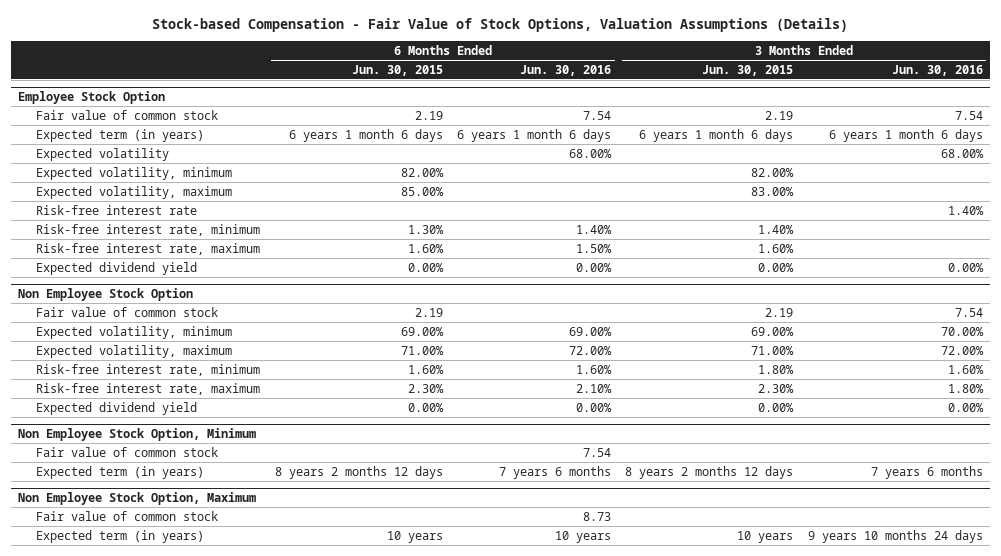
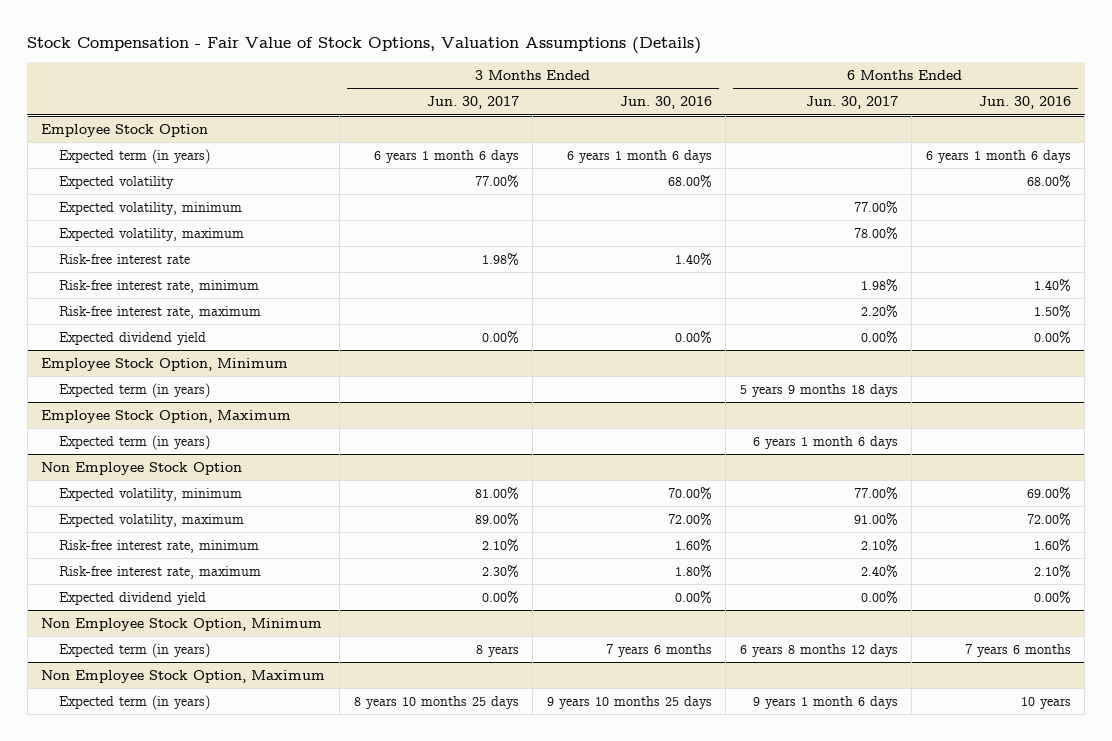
- Stock-based Compensation - Fair Value of Stock Options, Valuation Assumptions (Details)
+ Stock Compensation - Fair Value of Stock Options, Valuation Assumptions (Details)
- | 6 Months Ended Jun. 30, 2015 | 6 Months Ended Jun. 30, 2016 | 3 Months Ended Jun. 30, 2015 | 3 Months Ended Jun. 30, 2016
+ | 3 Months Ended Jun. 30, 2017 | 3 Months Ended Jun. 30, 2016 | 6 Months Ended Jun. 30, 2017 | 6 Months Ended Jun. 30, 2016
@ Employee Stock Option
- Fair value of common stock | 2.19 | 7.54 | 2.19 | 7.54
+ Employee Stock Option, Minimum
+ Expected term (in years) | | | 5 years 9 months 18 days |
+ Employee Stock Option, Maximum
+ Expected term (in years) | | | 6 years 1 month 6 days |
@ Non Employee Stock Option
- Fair value of common stock | 2.19 | | 2.19 | 7.54
@ Non Employee Stock Option, Minimum
- Fair value of common stock | | 7.54 | |
@ Non Employee Stock Option, Maximum
- Fair value of common stock | | 8.73 | |
- Expected term (in years) | 10 years | 10 years | 10 years | 9 years 10 months 24 days
+ Expected term (in years) | 8 years 10 months 25 days | 9 years 10 months 25 days | 9 years 1 month 6 days | 10 years

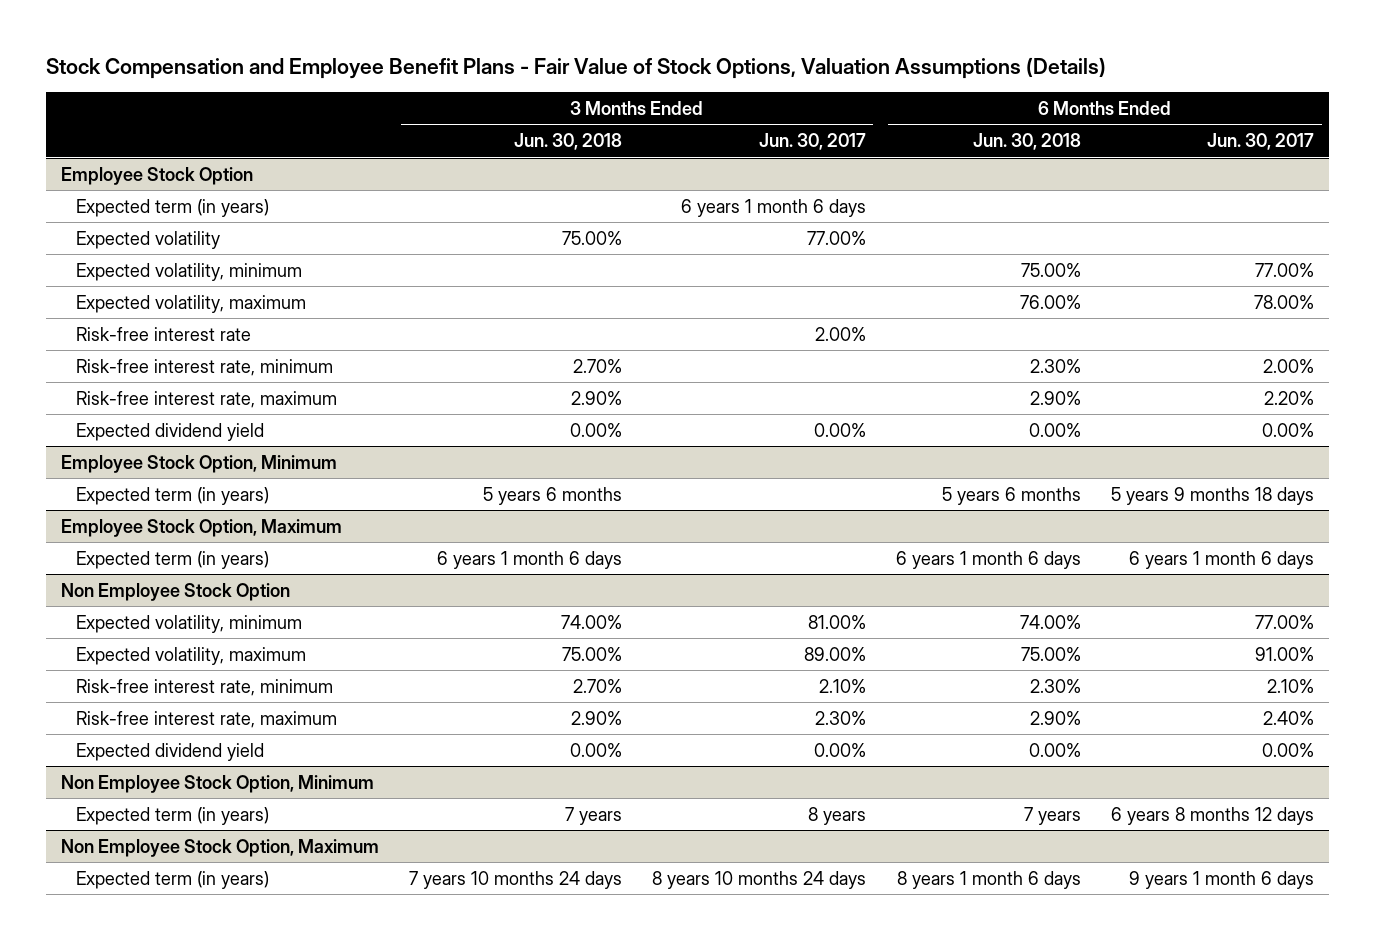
- Stock Compensation - Fair Value of Stock Options, Valuation Assumptions (Details)
+ Stock Compensation and Employee Benefit Plans - Fair Value of Stock Options, Valuation Assumptions (Details)
- | 3 Months Ended Jun. 30, 2017 | 3 Months Ended Jun. 30, 2016 | 6 Months Ended Jun. 30, 2017 | 6 Months Ended Jun. 30, 2016
+ | 3 Months Ended Jun. 30, 2018 | 3 Months Ended Jun. 30, 2017 | 6 Months Ended Jun. 30, 2018 | 6 Months Ended Jun. 30, 2017
@ Employee Stock Option
- Risk-free interest rate | 1.98% | 1.40% | |
- Risk-free interest rate, minimum | | | 1.98% | 1.40%
+ Risk-free interest rate | | 2.00% | |
+ Risk-free interest rate, minimum | 2.70% | | 2.30% | 2.00%
@ Non Employee Stock Option, Maximum
- Expected term (in years) | 8 years 10 months 25 days | 9 years 10 months 25 days | 9 years 1 month 6 days | 10 years
+ Expected term (in years) | 7 years 10 months 24 days | 8 years 10 months 24 days | 8 years 1 month 6 days | 9 years 1 month 6 days

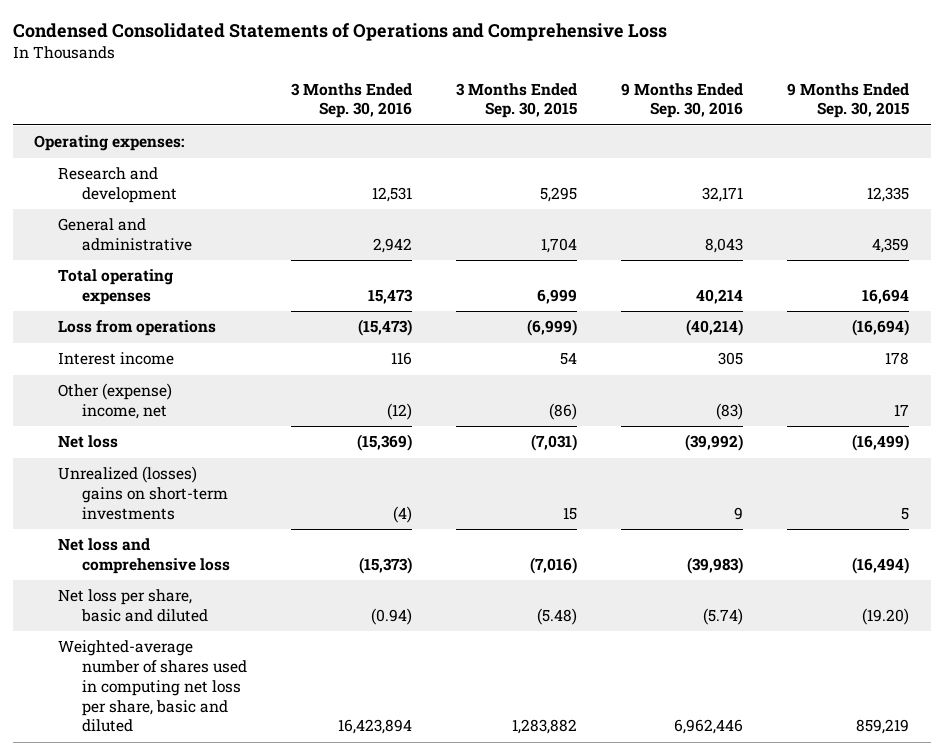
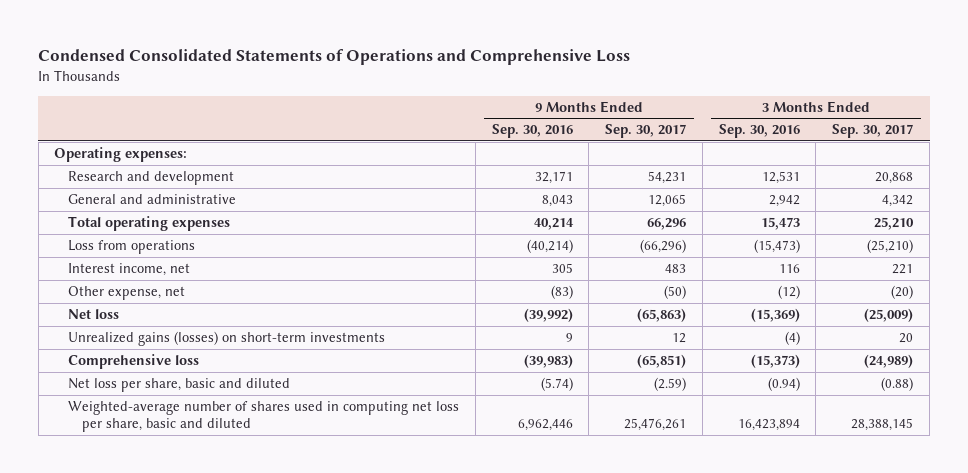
- | 3 Months Ended Sep. 30, 2016 | 3 Months Ended Sep. 30, 2015 | 9 Months Ended Sep. 30, 2016 | 9 Months Ended Sep. 30, 2015
+ | 9 Months Ended Sep. 30, 2016 | 9 Months Ended Sep. 30, 2017 | 3 Months Ended Sep. 30, 2016 | 3 Months Ended Sep. 30, 2017
- Interest income | 116 | 54 | 305 | 178
- Other (expense) income, net | (12) | (86) | (83) | 17
+ Interest income, net | 305 | 483 | 116 | 221
+ Other expense, net | (83) | (50) | (12) | (20)
- Unrealized (losses) gains on short-term investments | (4) | 15 | 9 | 5
- Net loss and comprehensive loss | (15,373) | (7,016) | (39,983) | (16,494)
+ Unrealized gains (losses) on short-term investments | 9 | 12 | (4) | 20
+ Comprehensive loss | (39,983) | (65,851) | (15,373) | (24,989)

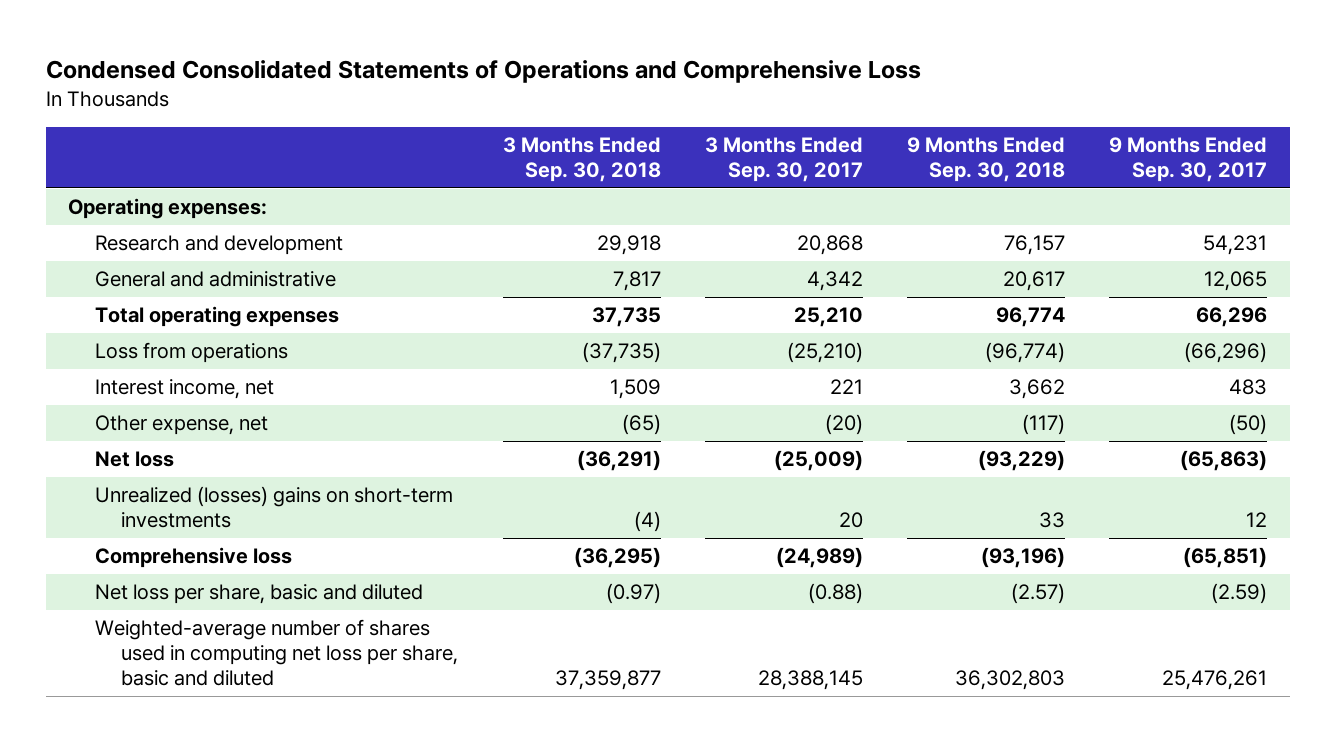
- | 9 Months Ended Sep. 30, 2016 | 9 Months Ended Sep. 30, 2017 | 3 Months Ended Sep. 30, 2016 | 3 Months Ended Sep. 30, 2017
+ | 3 Months Ended Sep. 30, 2018 | 3 Months Ended Sep. 30, 2017 | 9 Months Ended Sep. 30, 2018 | 9 Months Ended Sep. 30, 2017
- Unrealized gains (losses) on short-term investments | 9 | 12 | (4) | 20
+ Unrealized (losses) gains on short-term investments | (4) | 20 | 33 | 12

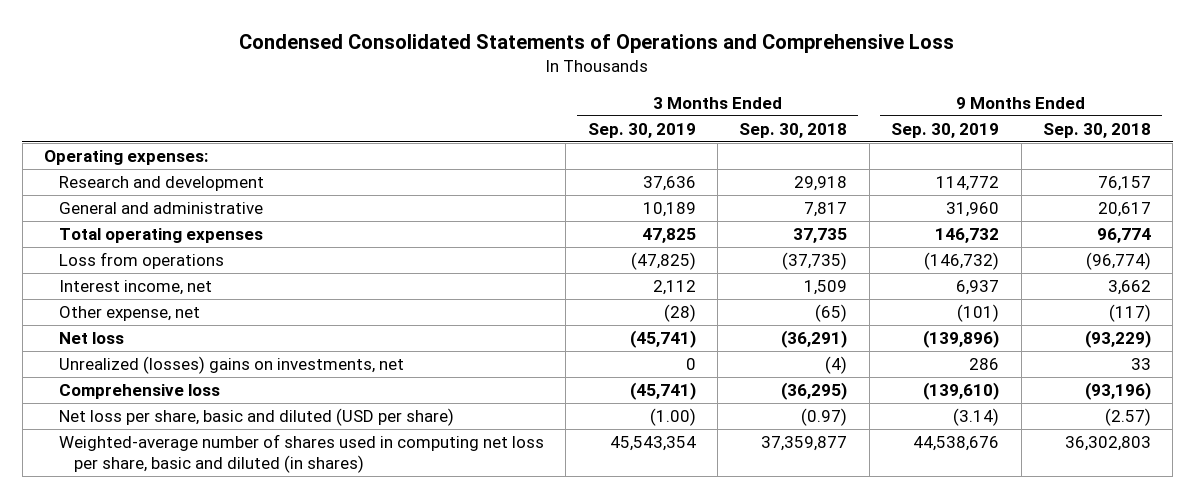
- | 3 Months Ended Sep. 30, 2018 | 3 Months Ended Sep. 30, 2017 | 9 Months Ended Sep. 30, 2018 | 9 Months Ended Sep. 30, 2017
+ | 3 Months Ended Sep. 30, 2019 | 3 Months Ended Sep. 30, 2018 | 9 Months Ended Sep. 30, 2019 | 9 Months Ended Sep. 30, 2018
- Unrealized (losses) gains on short-term investments | (4) | 20 | 33 | 12
+ Unrealized (losses) gains on investments, net | 0 | (4) | 286 | 33
- Net loss per share, basic and diluted | (0.97) | (0.88) | (2.57) | (2.59)
- Weighted-average number of shares used in computing net loss per share, basic and diluted | 37,359,877 | 28,388,145 | 36,302,803 | 25,476,261
+ Net loss per share, basic and diluted (USD per share) | (1.00) | (0.97) | (3.14) | (2.57)
+ Weighted-average number of shares used in computing net loss per share, basic and diluted (in shares) | 45,543,354 | 37,359,877 | 44,538,676 | 36,302,803

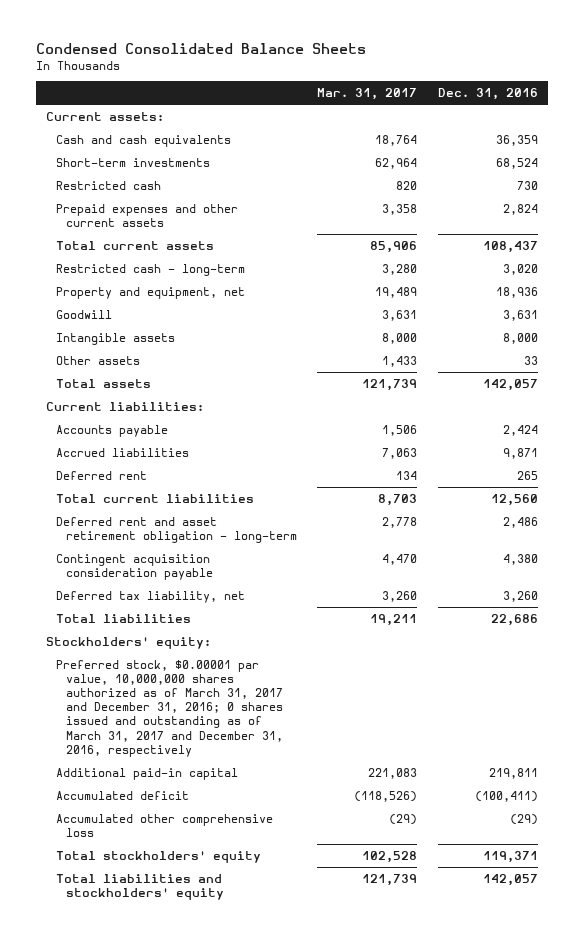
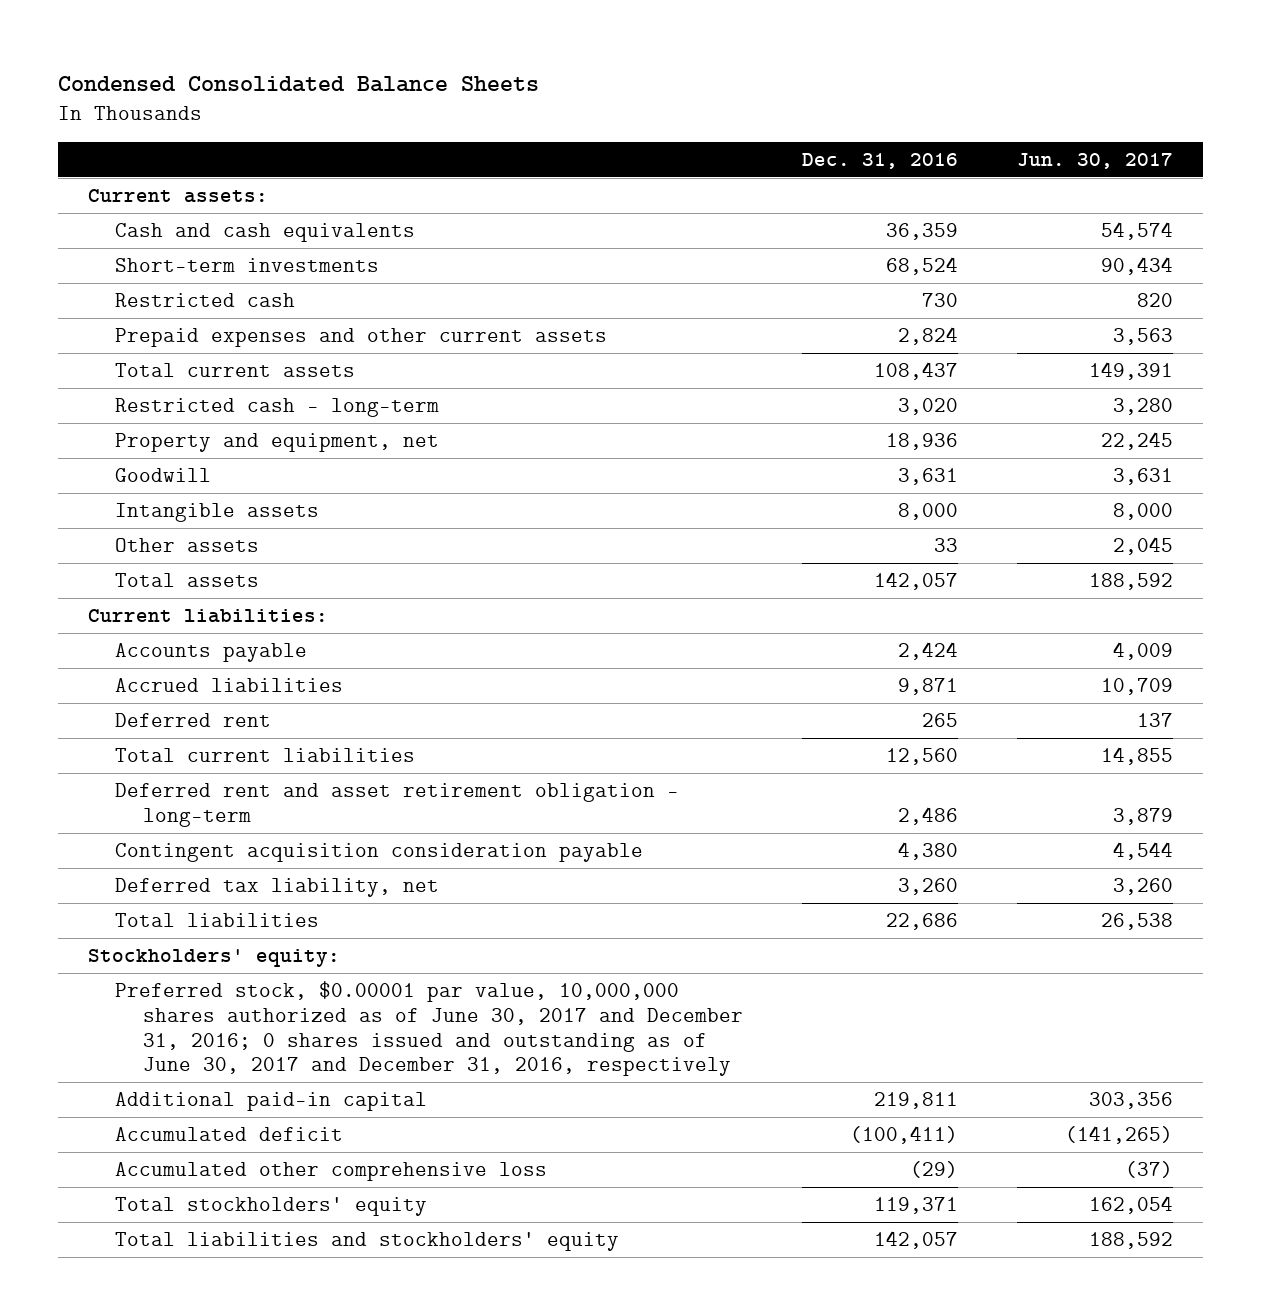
- | Mar. 31, 2017 | Dec. 31, 2016
+ | Dec. 31, 2016 | Jun. 30, 2017
- Preferred stock, $0.00001 par value, 10,000,000 shares authorized as of March 31, 2017 and December 31, 2016; 0 shares issued and outstanding as of March 31, 2017 and December 31, 2016, respectively
+ Preferred stock, $0.00001 par value, 10,000,000 shares authorized as of June 30, 2017 and December 31, 2016; 0 shares issued and outstanding as of June 30, 2017 and December 31, 2016, respectively

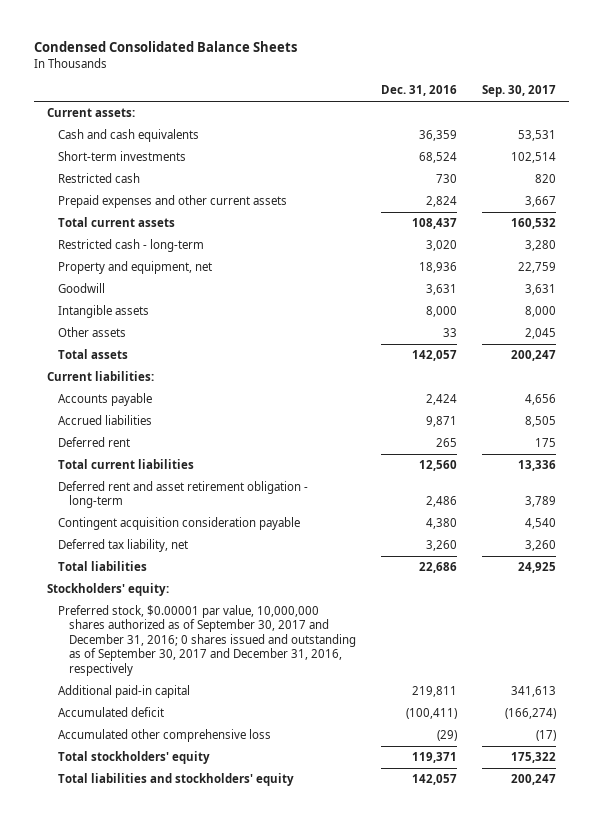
- | Dec. 31, 2016 | Jun. 30, 2017
+ | Dec. 31, 2016 | Sep. 30, 2017
- Preferred stock, $0.00001 par value, 10,000,000 shares authorized as of June 30, 2017 and December 31, 2016; 0 shares issued and outstanding as of June 30, 2017 and December 31, 2016, respectively
+ Preferred stock, $0.00001 par value, 10,000,000 shares authorized as of September 30, 2017 and December 31, 2016; 0 shares issued and outstanding as of September 30, 2017 and December 31, 2016, respectively

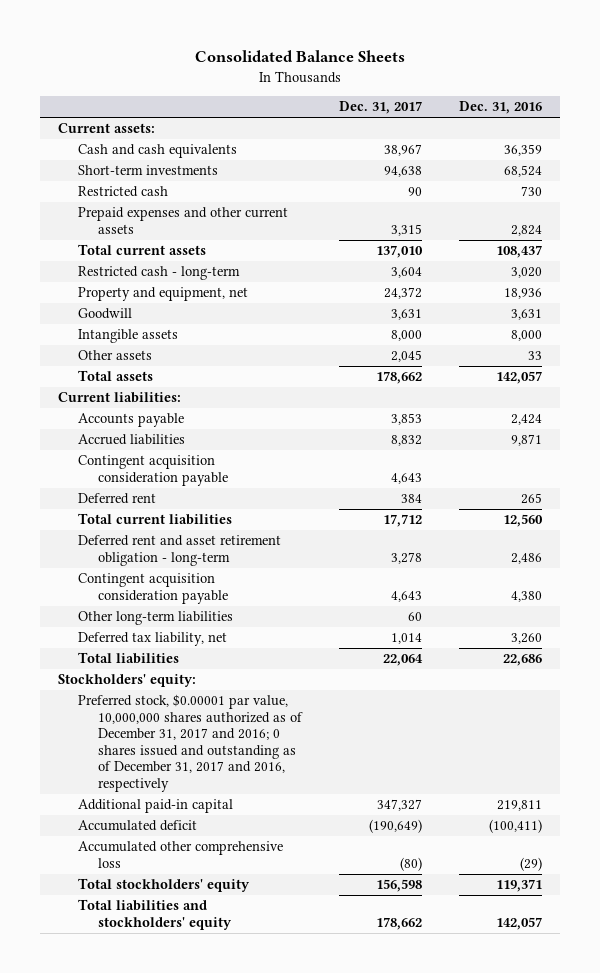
- Condensed Consolidated Balance Sheets
+ Consolidated Balance Sheets
- | Dec. 31, 2016 | Sep. 30, 2017
+ | Dec. 31, 2017 | Dec. 31, 2016
+ Contingent acquisition consideration payable | 4,643 |
+ Other long-term liabilities | 60 |
- Preferred stock, $0.00001 par value, 10,000,000 shares authorized as of September 30, 2017 and December 31, 2016; 0 shares issued and outstanding as of September 30, 2017 and December 31, 2016, respectively
+ Preferred stock, $0.00001 par value, 10,000,000 shares authorized as of December 31, 2017 and 2016; 0 shares issued and outstanding as of December 31, 2017 and 2016, respectively

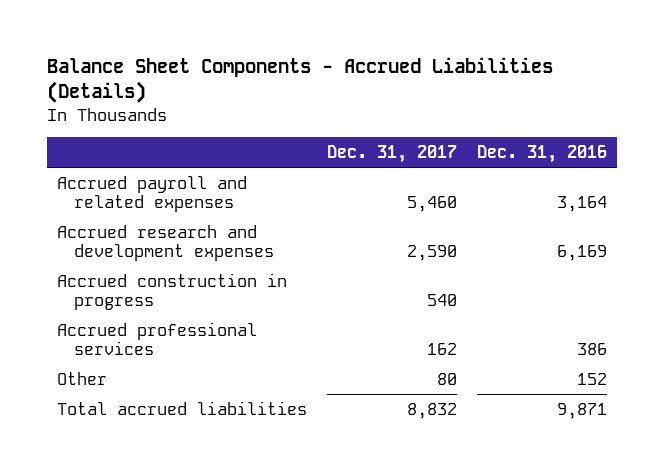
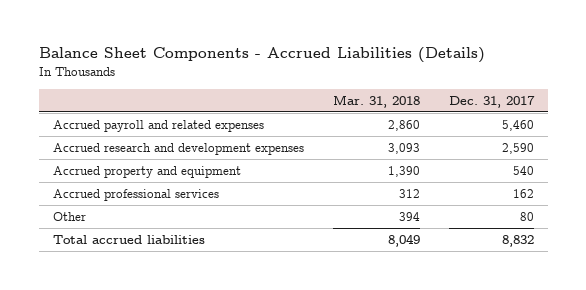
- | Dec. 31, 2017 | Dec. 31, 2016
+ | Mar. 31, 2018 | Dec. 31, 2017
- Accrued construction in progress | 540 |
+ Accrued property and equipment | 1,390 | 540

